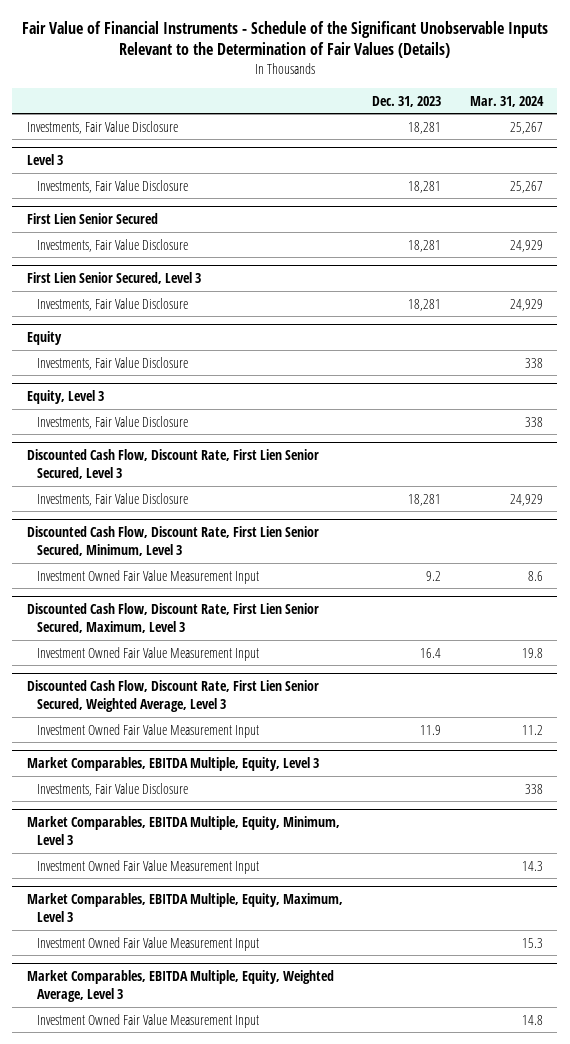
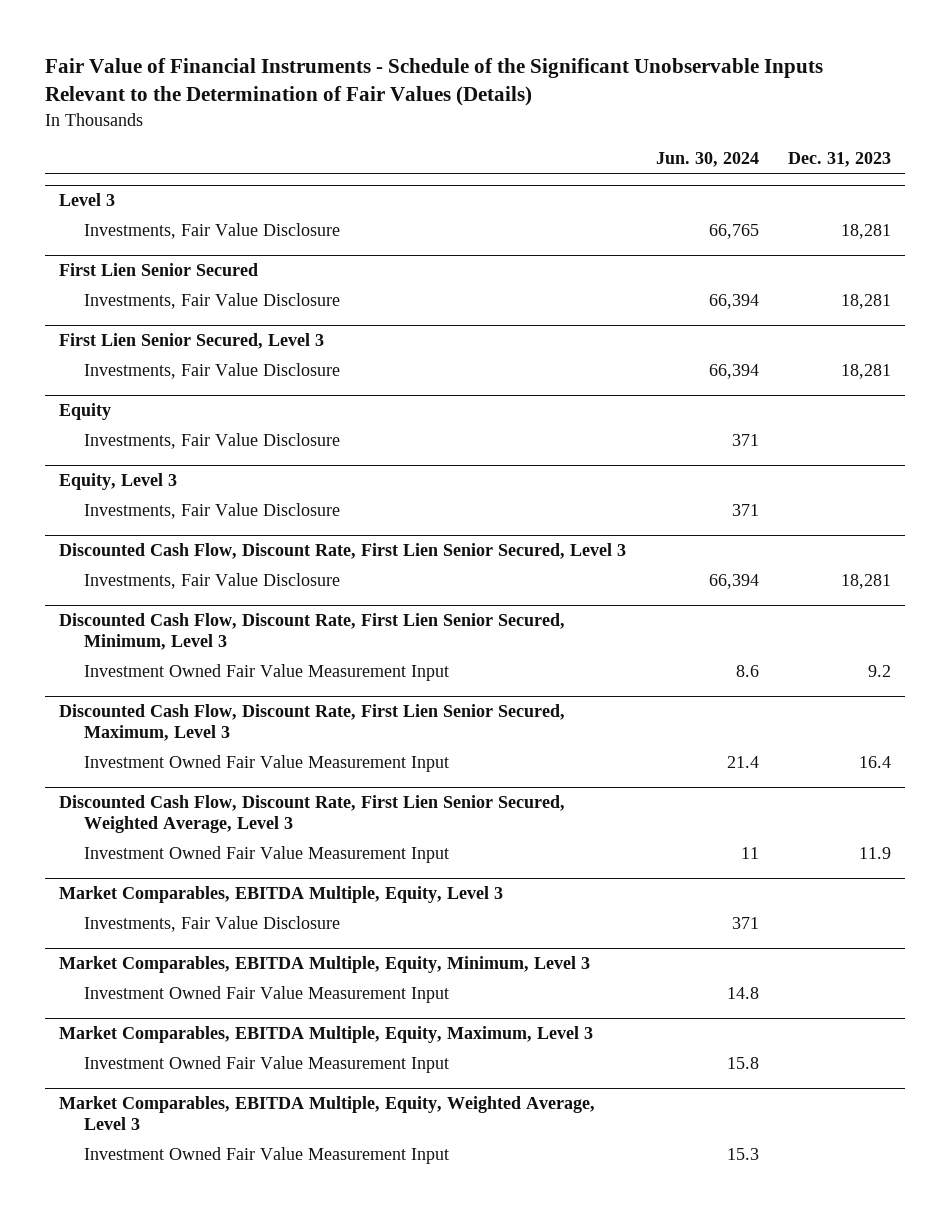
- | Dec. 31, 2023 | Mar. 31, 2024
+ | Jun. 30, 2024 | Dec. 31, 2023
- Investments, Fair Value Disclosure | 18,281 | 25,267

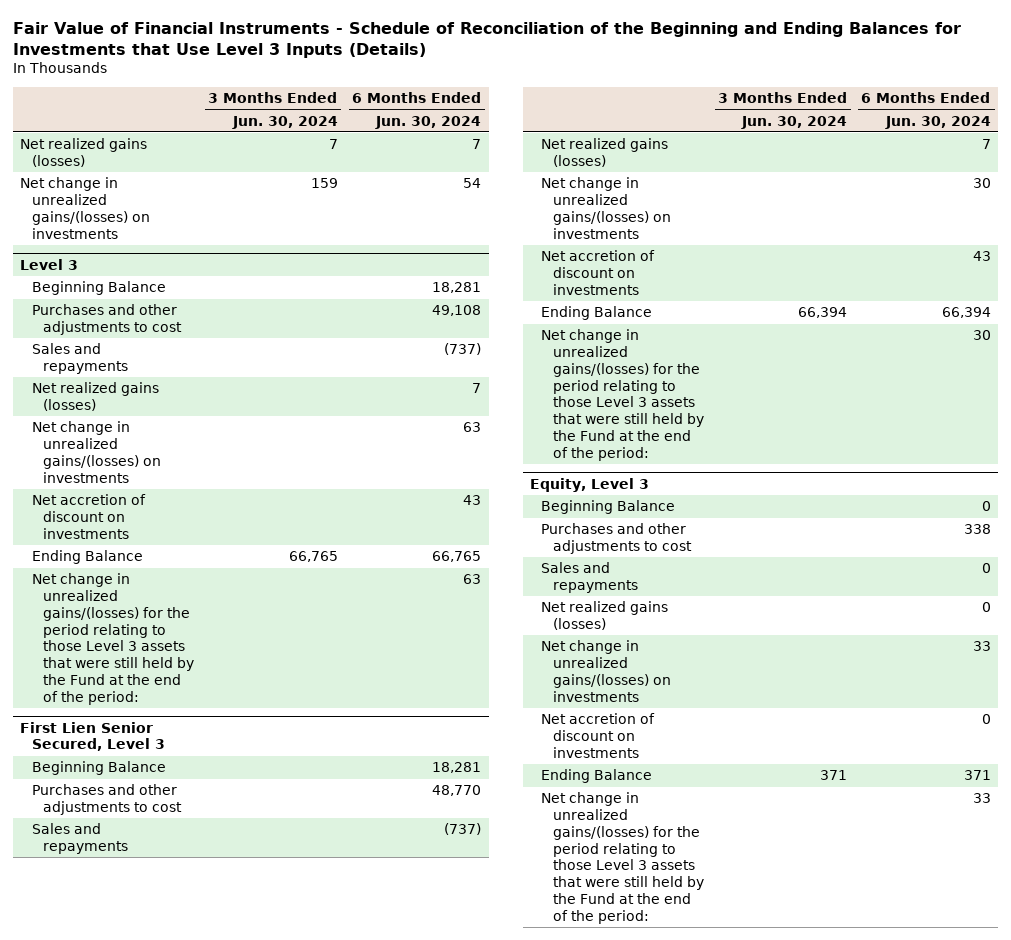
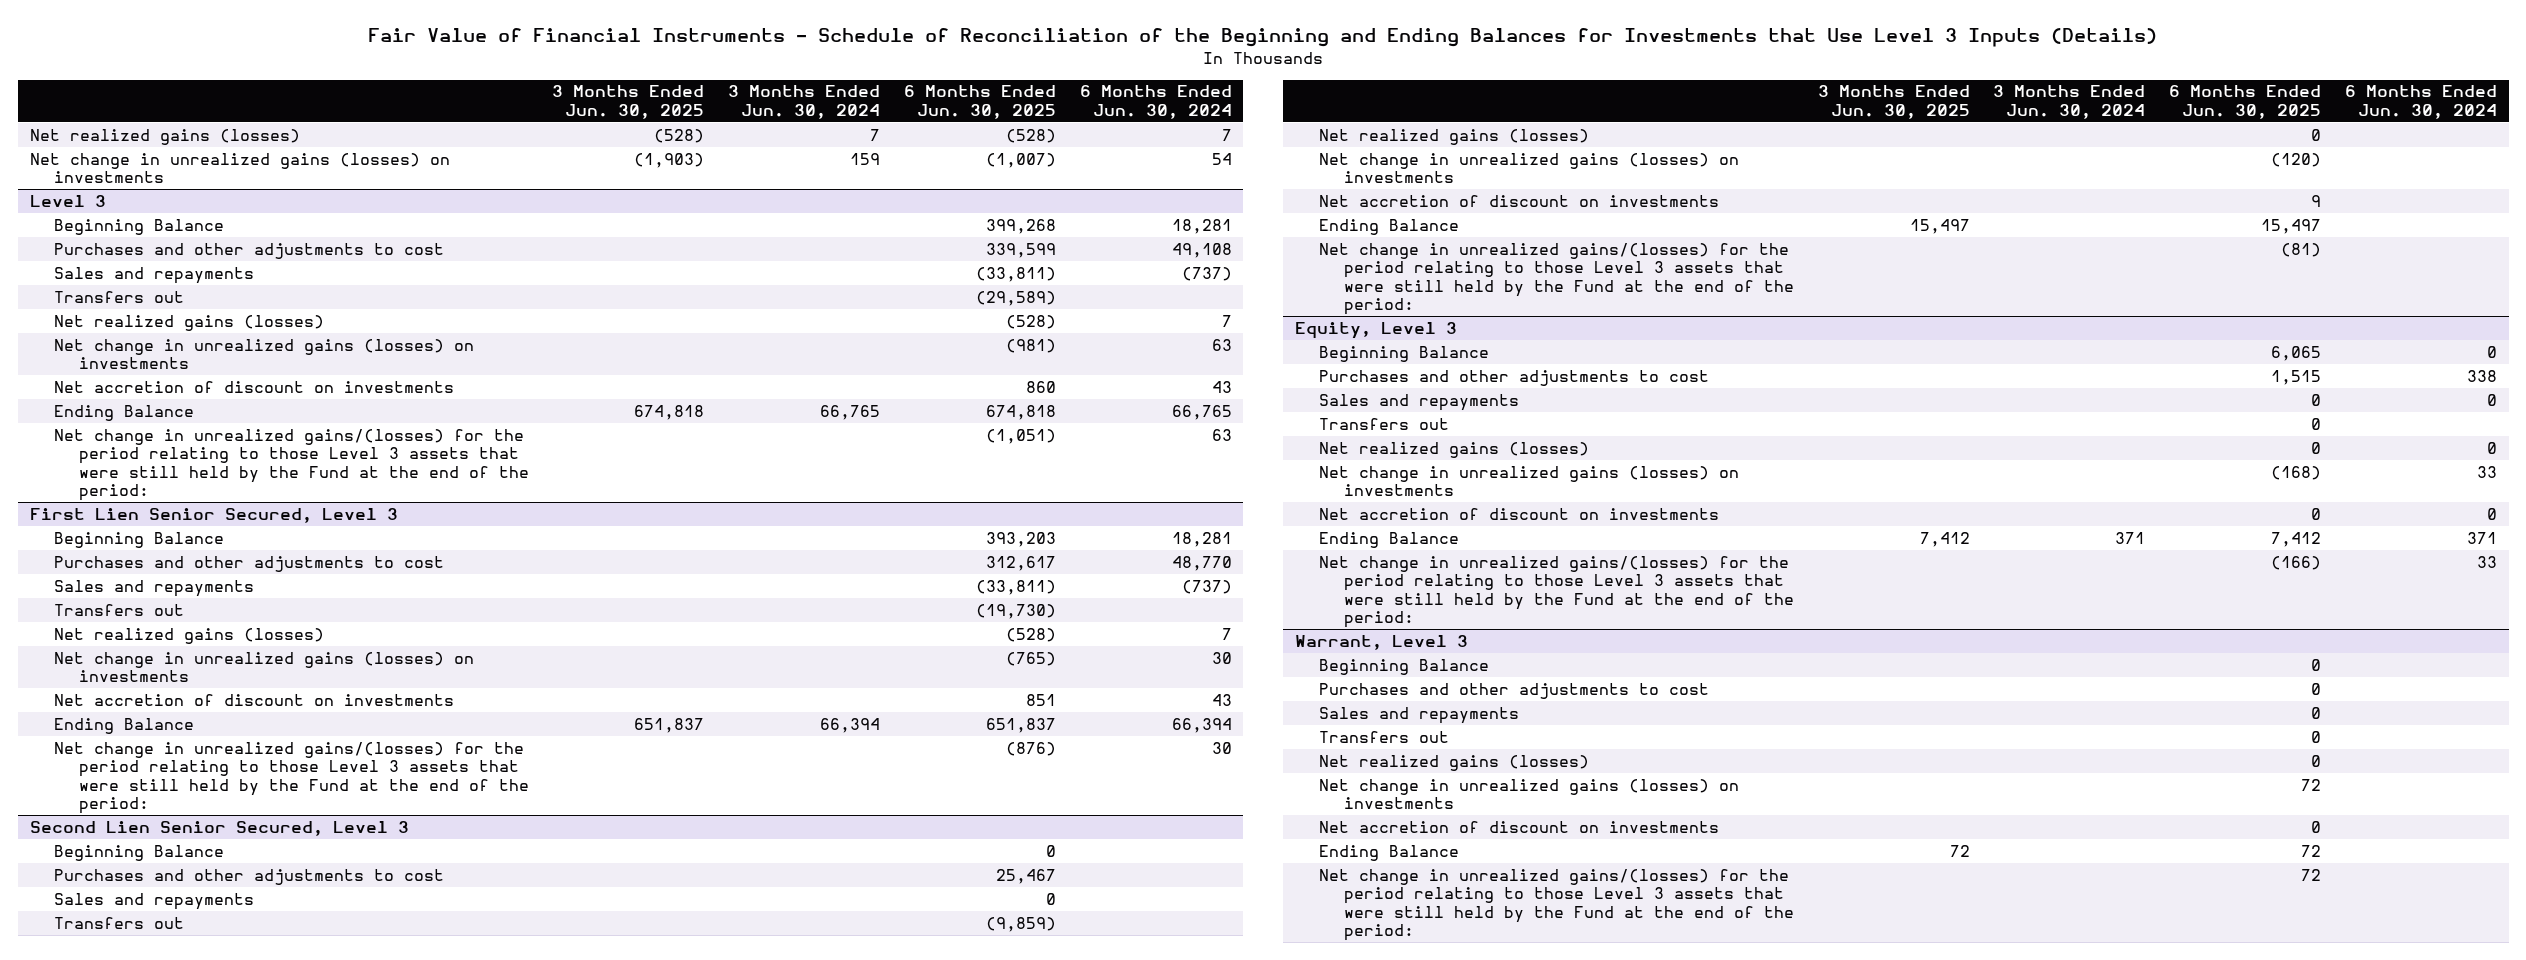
- | 3 Months Ended Jun. 30, 2024 | 6 Months Ended Jun. 30, 2024
+ | 3 Months Ended Jun. 30, 2025 | 3 Months Ended Jun. 30, 2024 | 6 Months Ended Jun. 30, 2025 | 6 Months Ended Jun. 30, 2024
- Net change in unrealized gains/(losses) on investments | 159 | 54
+ Net change in unrealized gains (losses) on investments | (1,903) | 159 | (1,007) | 54
@ Level 3
+ Transfers out | | | (29,589) |
- Net change in unrealized gains/(losses) on investments | | 63
+ Net change in unrealized gains (losses) on investments | | | (981) | 63
@ First Lien Senior Secured, Level 3
+ Transfers out | | | (19,730) |
- Net change in unrealized gains/(losses) on investments | | 30
+ Net change in unrealized gains (losses) on investments | | | (765) | 30
+ Second Lien Senior Secured, Level 3
+ Beginning Balance | | | 0 |
+ Purchases and other adjustments to cost | | | 25,467 |
+ Sales and repayments | | | 0 |
+ Transfers out | | | (9,859) |
+ Net realized gains (losses) | | | 0 |
+ Net change in unrealized gains (losses) on investments | | | (120) |
+ Net accretion of discount on investments | | | 9 |
+ Ending Balance | 15,497 | | 15,497 |
+ Net change in unrealized gains/(losses) for the period relating to those Level 3 assets that were still held by the Fund at the end of the period: | | | (81) |
@ Equity, Level 3
+ Transfers out | | | 0 |
- Net change in unrealized gains/(losses) on investments | | 33
+ Net change in unrealized gains (losses) on investments | | | (168) | 33
+ Warrant, Level 3
+ Beginning Balance | | | 0 |
+ Purchases and other adjustments to cost | | | 0 |
+ Sales and repayments | | | 0 |
+ Transfers out | | | 0 |
+ Net realized gains (losses) | | | 0 |
+ Net change in unrealized gains (losses) on investments | | | 72 |
+ Net accretion of discount on investments | | | 0 |
+ Ending Balance | 72 | | 72 |
+ Net change in unrealized gains/(losses) for the period relating to those Level 3 assets that were still held by the Fund at the end of the period: | | | 72 |

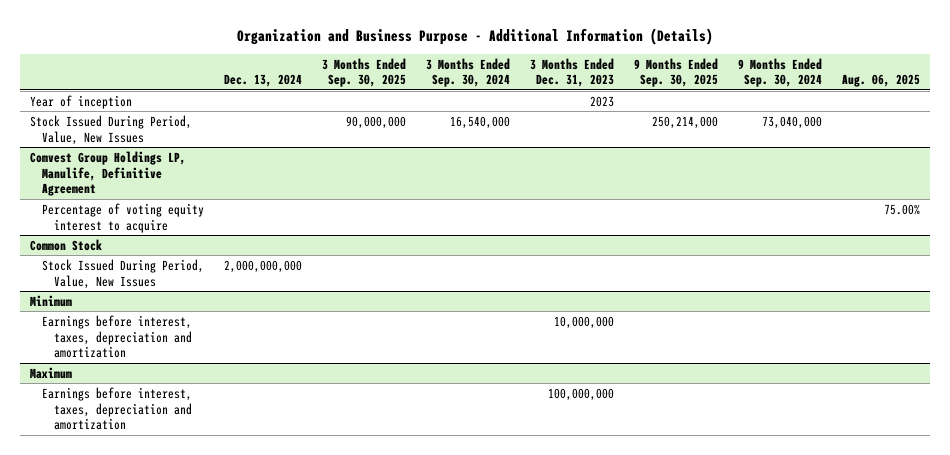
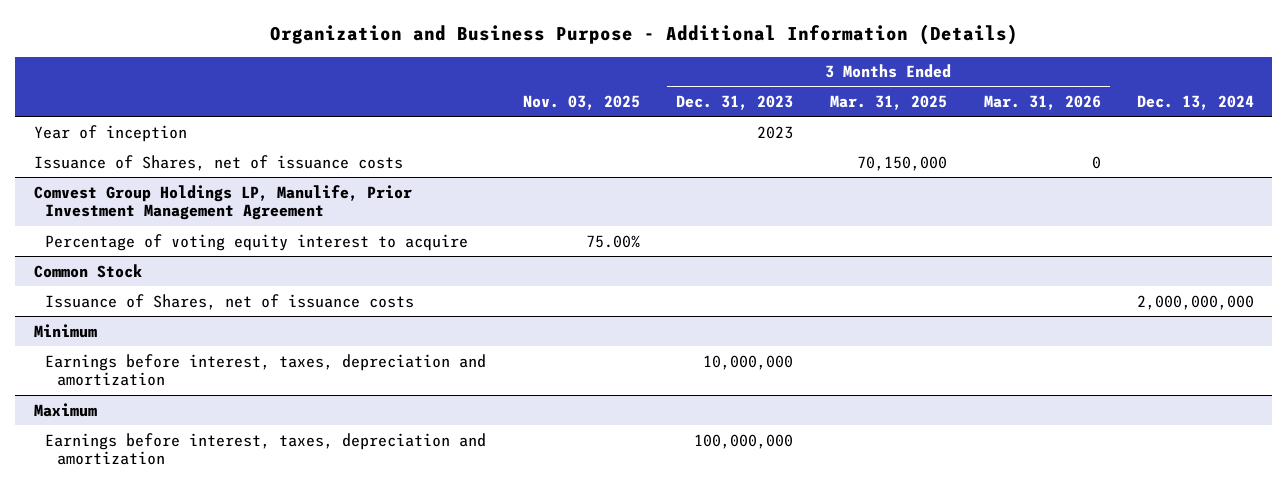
- | Dec. 13, 2024 | 3 Months Ended Sep. 30, 2025 | 3 Months Ended Sep. 30, 2024 | 3 Months Ended Dec. 31, 2023 | 9 Months Ended Sep. 30, 2025 | 9 Months Ended Sep. 30, 2024 | Aug. 06, 2025
+ | Nov. 03, 2025 | 3 Months Ended Dec. 31, 2023 | 3 Months Ended Mar. 31, 2025 | 3 Months Ended Mar. 31, 2026 | Dec. 13, 2024
- Stock Issued During Period, Value, New Issues | | 90,000,000 | 16,540,000 | | 250,214,000 | 73,040,000 |
- Comvest Group Holdings LP, Manulife, Definitive Agreement
+ Issuance of Shares, net of issuance costs | | | 70,150,000 | 0 |
+ Comvest Group Holdings LP, Manulife, Prior Investment Management Agreement
@ Common Stock
- Stock Issued During Period, Value, New Issues | 2,000,000,000 | | | | | |
+ Issuance of Shares, net of issuance costs | | | | | 2,000,000,000

